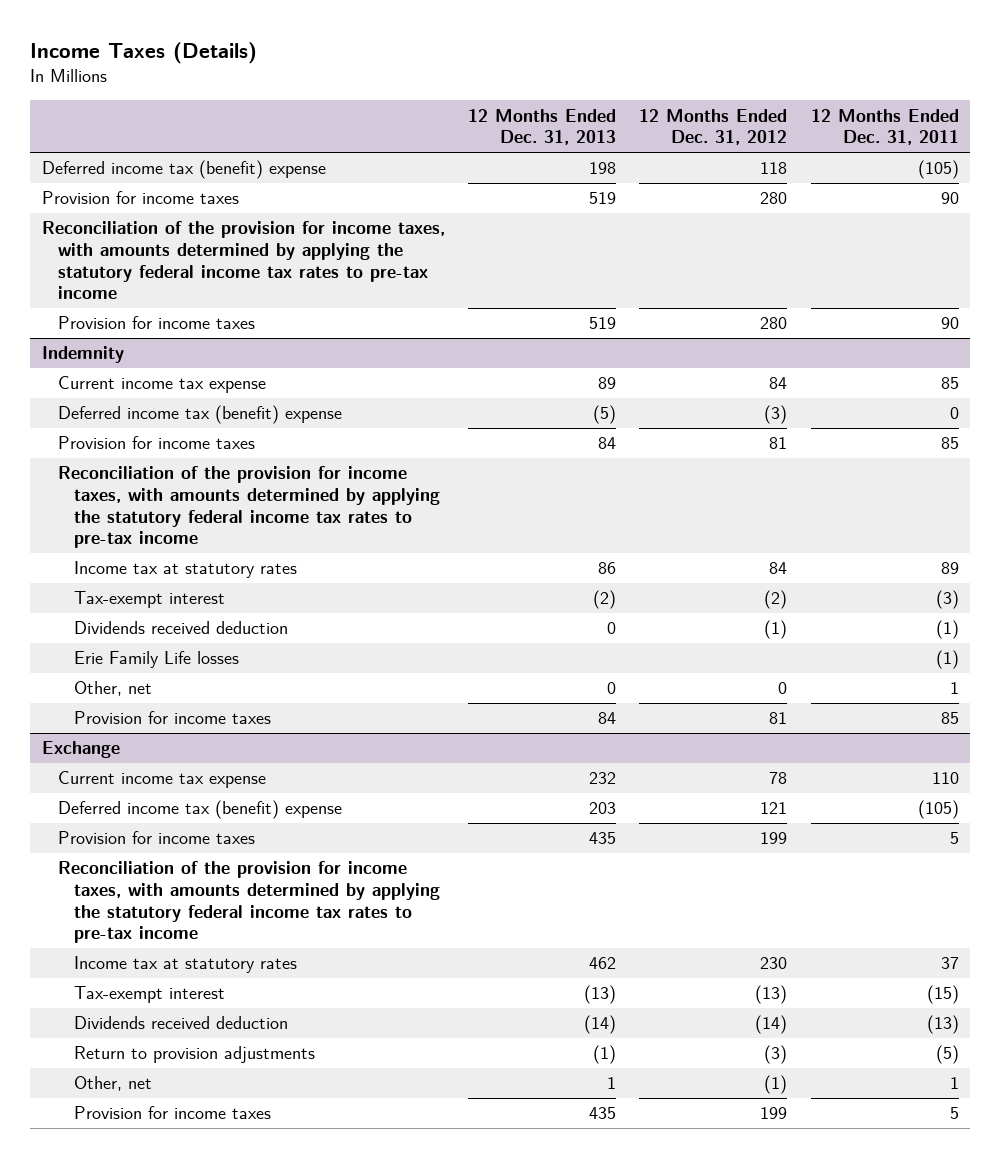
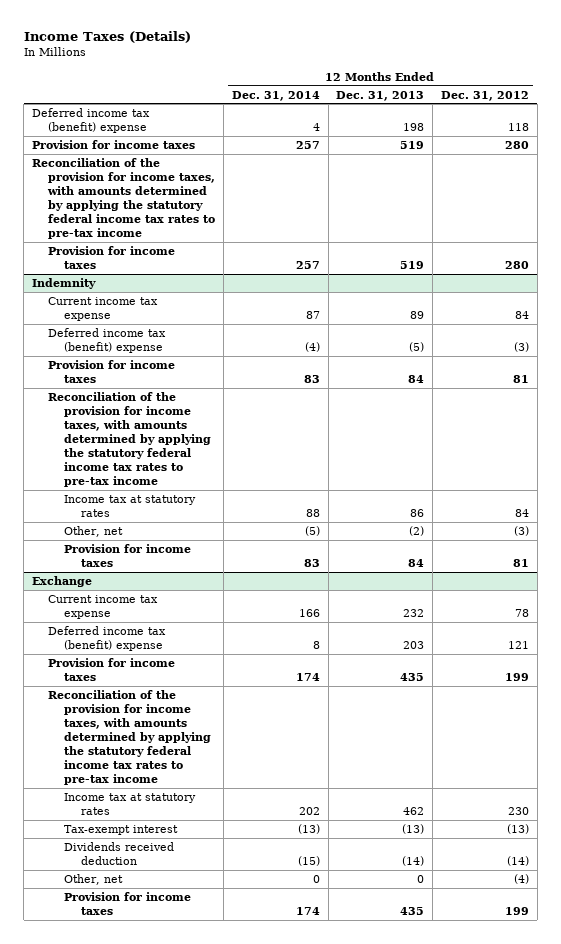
- | 12 Months Ended Dec. 31, 2013 | 12 Months Ended Dec. 31, 2012 | 12 Months Ended Dec. 31, 2011
+ | 12 Months Ended Dec. 31, 2014 | 12 Months Ended Dec. 31, 2013 | 12 Months Ended Dec. 31, 2012
@ Indemnity
- Tax-exempt interest | (2) | (2) | (3)
- Dividends received deduction | 0 | (1) | (1)
- Erie Family Life losses | | | (1)
- Other, net | 0 | 0 | 1
+ Other, net | (5) | (2) | (3)
@ Exchange
- Return to provision adjustments | (1) | (3) | (5)
- Other, net | 1 | (1) | 1
+ Other, net | 0 | 0 | (4)

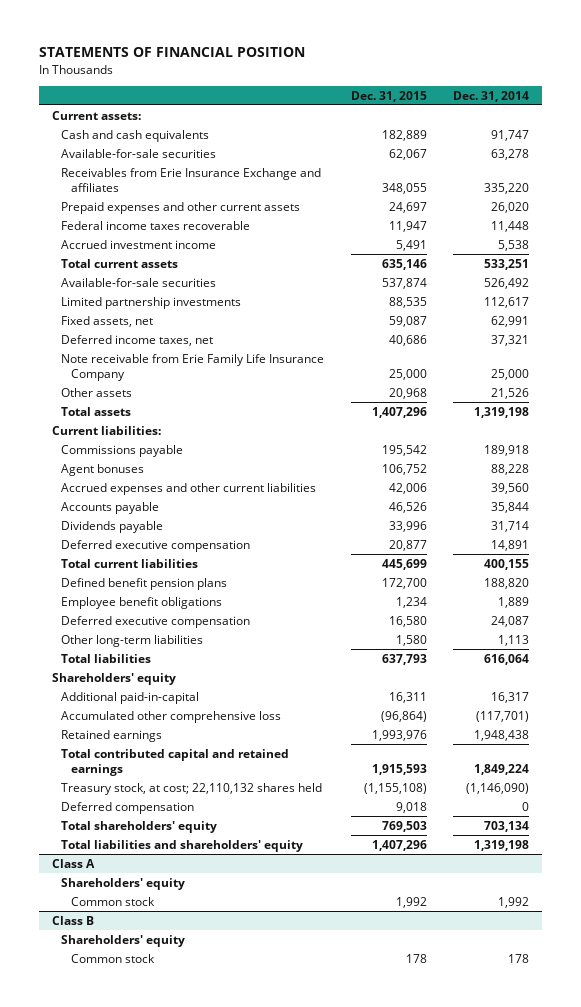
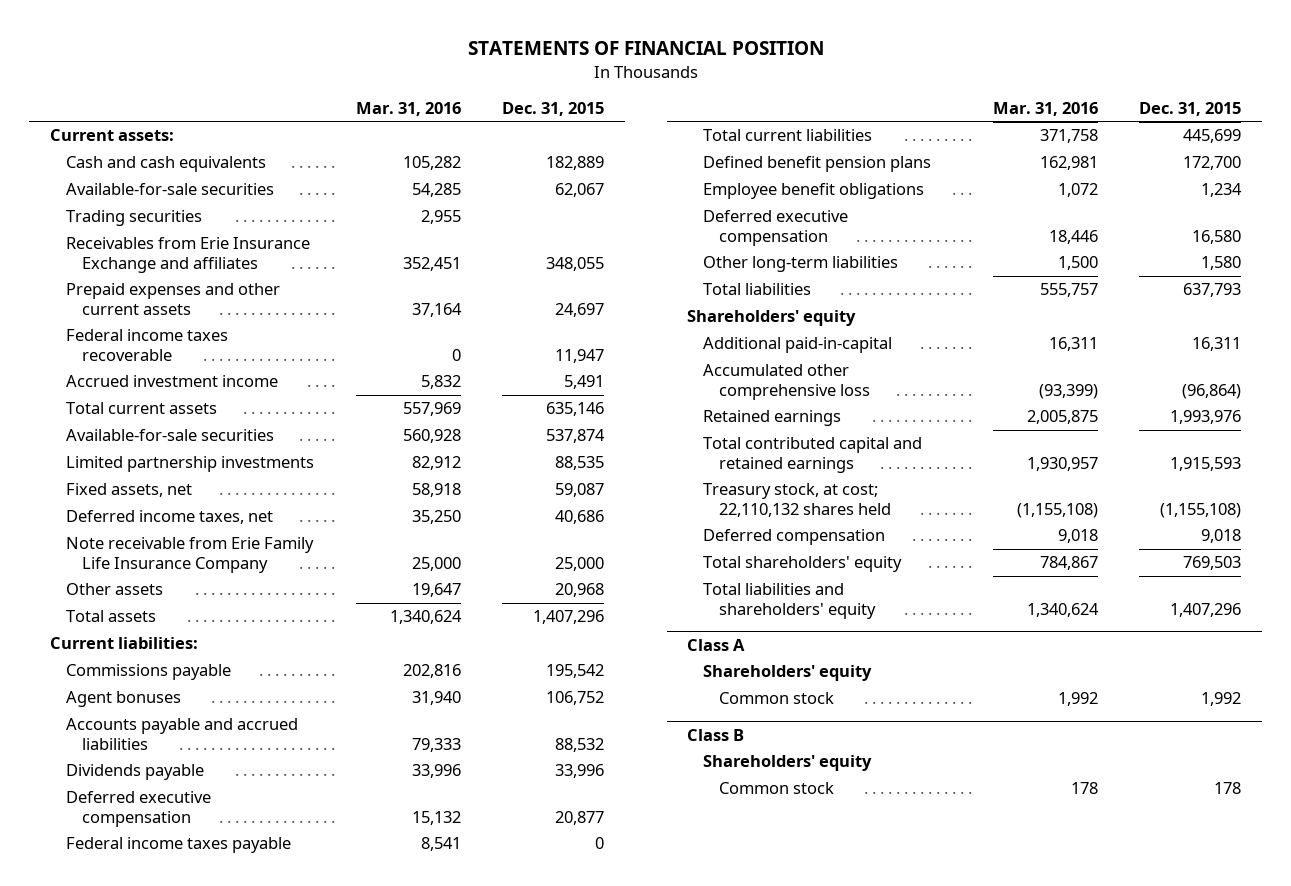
- | Dec. 31, 2015 | Dec. 31, 2014
+ | Mar. 31, 2016 | Dec. 31, 2015
+ Trading securities | 2,955 |
- Accrued expenses and other current liabilities | 42,006 | 39,560
- Accounts payable | 46,526 | 35,844
+ Accounts payable and accrued liabilities | 79,333 | 88,532
+ Federal income taxes payable | 8,541 | 0

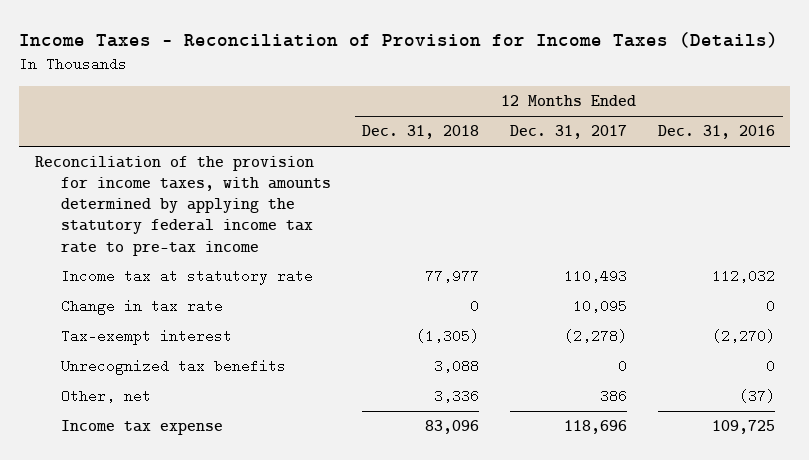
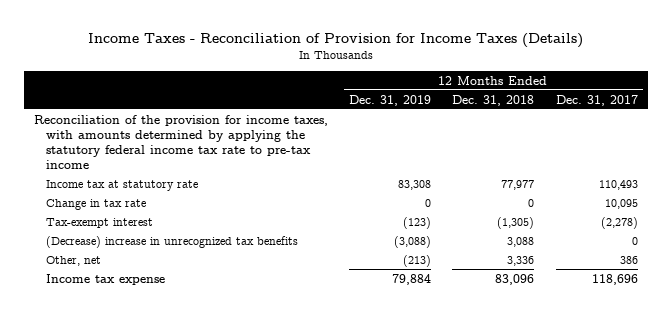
- | 12 Months Ended Dec. 31, 2018 | 12 Months Ended Dec. 31, 2017 | 12 Months Ended Dec. 31, 2016
+ | 12 Months Ended Dec. 31, 2019 | 12 Months Ended Dec. 31, 2018 | 12 Months Ended Dec. 31, 2017
- Unrecognized tax benefits | 3,088 | 0 | 0
+ (Decrease) increase in unrecognized tax benefits | (3,088) | 3,088 | 0

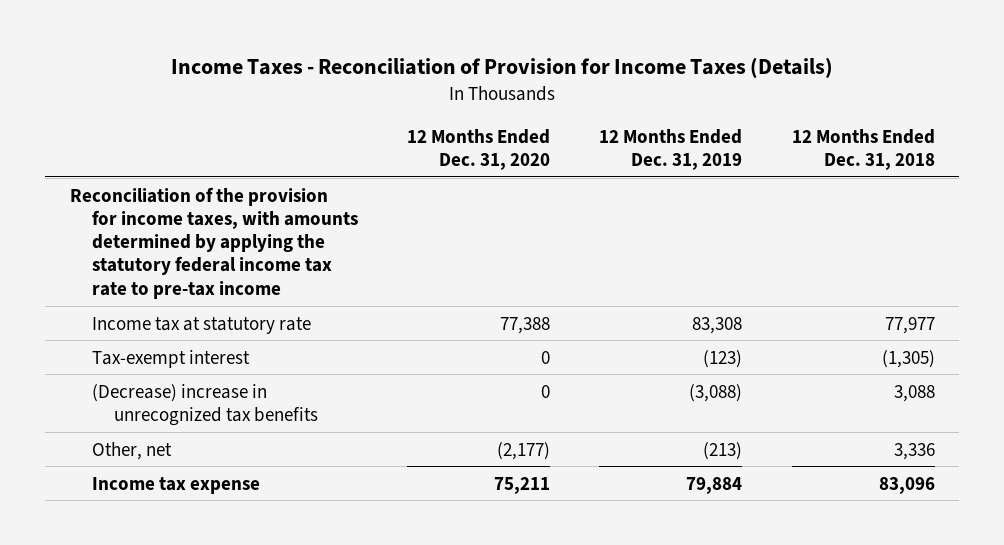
- | 12 Months Ended Dec. 31, 2019 | 12 Months Ended Dec. 31, 2018 | 12 Months Ended Dec. 31, 2017
+ | 12 Months Ended Dec. 31, 2020 | 12 Months Ended Dec. 31, 2019 | 12 Months Ended Dec. 31, 2018
- Change in tax rate | 0 | 0 | 10,095

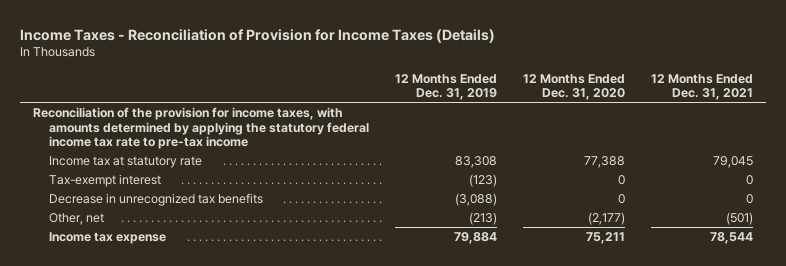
- | 12 Months Ended Dec. 31, 2020 | 12 Months Ended Dec. 31, 2019 | 12 Months Ended Dec. 31, 2018
+ | 12 Months Ended Dec. 31, 2019 | 12 Months Ended Dec. 31, 2020 | 12 Months Ended Dec. 31, 2021
- (Decrease) increase in unrecognized tax benefits | 0 | (3,088) | 3,088
+ Decrease in unrecognized tax benefits | (3,088) | 0 | 0

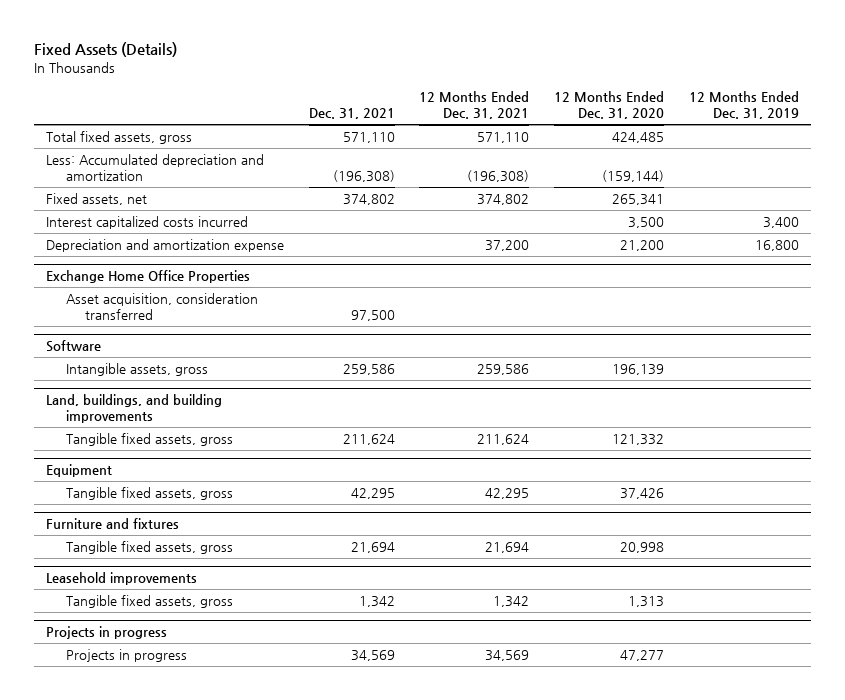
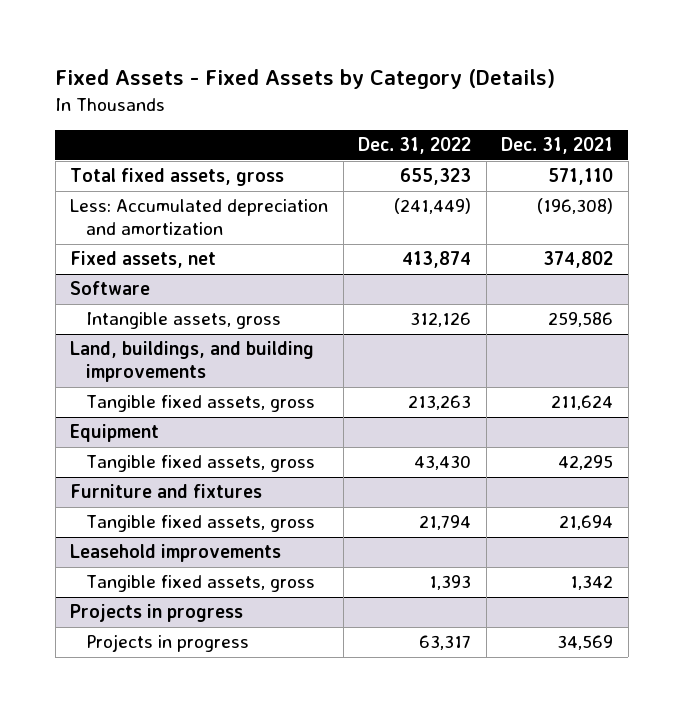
- Fixed Assets (Details)
+ Fixed Assets - Fixed Assets by Category (Details)
- | Dec. 31, 2021 | 12 Months Ended Dec. 31, 2021 | 12 Months Ended Dec. 31, 2020 | 12 Months Ended Dec. 31, 2019
+ | Dec. 31, 2022 | Dec. 31, 2021
- Interest capitalized costs incurred | | | 3,500 | 3,400
- Depreciation and amortization expense | | 37,200 | 21,200 | 16,800
- Exchange Home Office Properties
- Asset acquisition, consideration transferred | 97,500 | | |

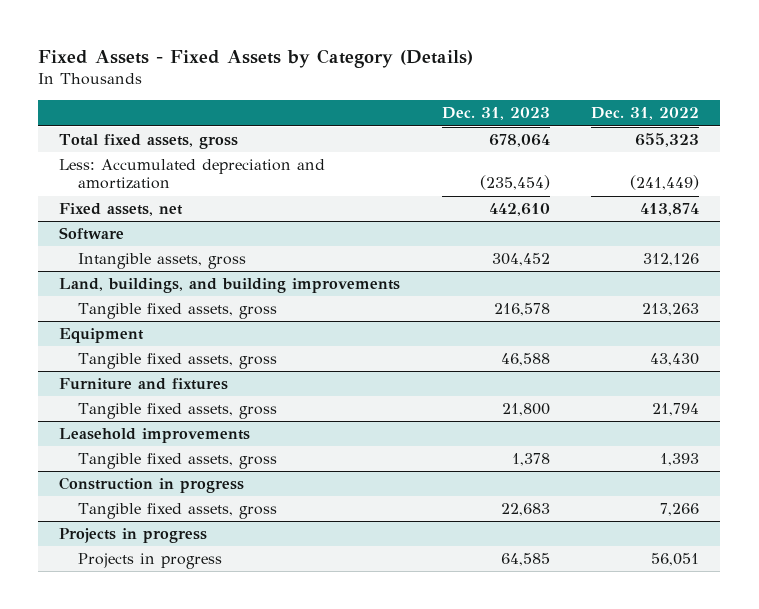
- | Dec. 31, 2022 | Dec. 31, 2021
+ | Dec. 31, 2023 | Dec. 31, 2022
+ Construction in progress
+ Tangible fixed assets, gross | 22,683 | 7,266
@ Projects in progress
- Projects in progress | 63,317 | 34,569
+ Projects in progress | 64,585 | 56,051

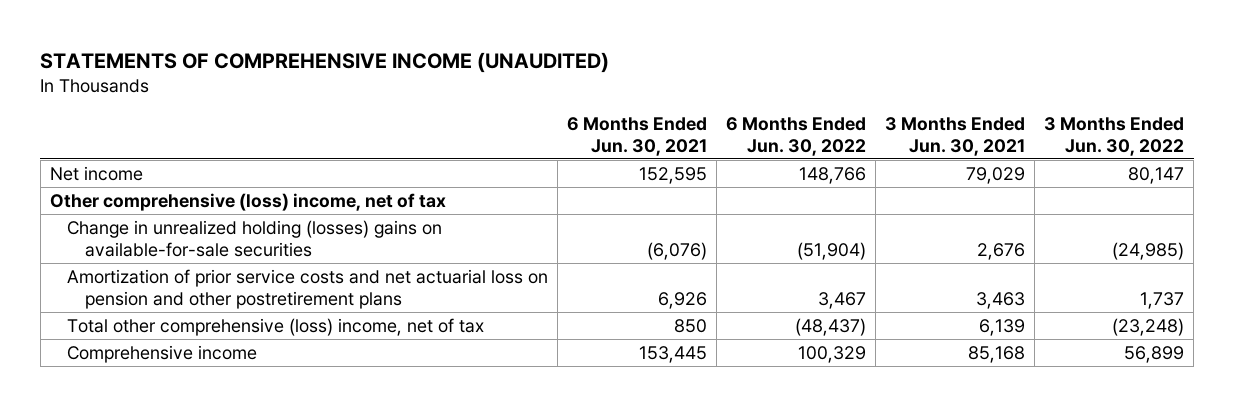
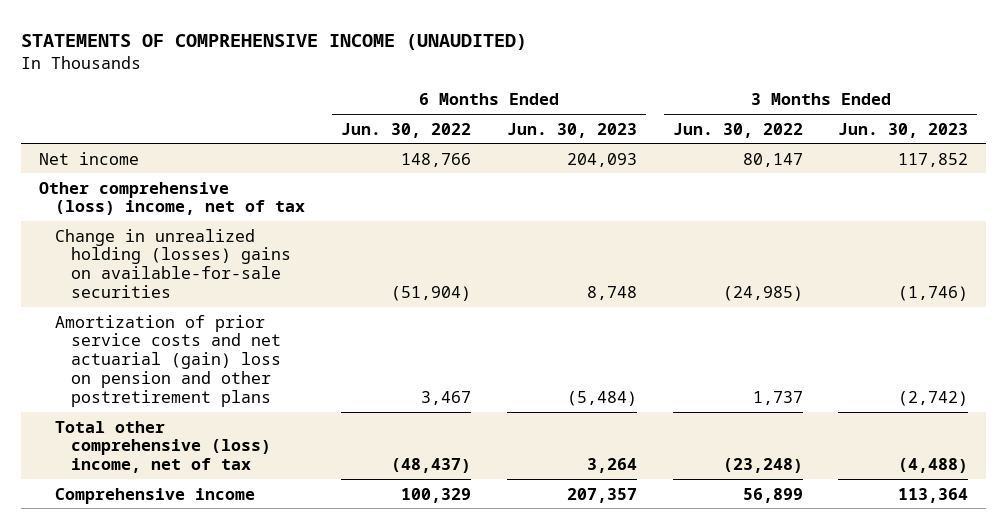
- | 6 Months Ended Jun. 30, 2021 | 6 Months Ended Jun. 30, 2022 | 3 Months Ended Jun. 30, 2021 | 3 Months Ended Jun. 30, 2022
+ | 6 Months Ended Jun. 30, 2022 | 6 Months Ended Jun. 30, 2023 | 3 Months Ended Jun. 30, 2022 | 3 Months Ended Jun. 30, 2023
- Amortization of prior service costs and net actuarial loss on pension and other postretirement plans | 6,926 | 3,467 | 3,463 | 1,737
+ Amortization of prior service costs and net actuarial (gain) loss on pension and other postretirement plans | 3,467 | (5,484) | 1,737 | (2,742)

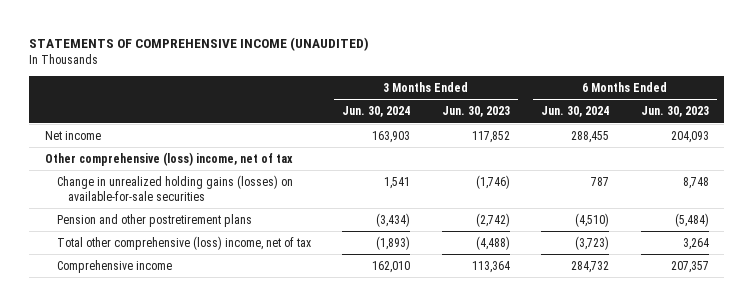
- | 6 Months Ended Jun. 30, 2022 | 6 Months Ended Jun. 30, 2023 | 3 Months Ended Jun. 30, 2022 | 3 Months Ended Jun. 30, 2023
+ | 3 Months Ended Jun. 30, 2024 | 3 Months Ended Jun. 30, 2023 | 6 Months Ended Jun. 30, 2024 | 6 Months Ended Jun. 30, 2023
- Change in unrealized holding (losses) gains on available-for-sale securities | (51,904) | 8,748 | (24,985) | (1,746)
- Amortization of prior service costs and net actuarial (gain) loss on pension and other postretirement plans | 3,467 | (5,484) | 1,737 | (2,742)
+ Change in unrealized holding gains (losses) on available-for-sale securities | 1,541 | (1,746) | 787 | 8,748
+ Pension and other postretirement plans | (3,434) | (2,742) | (4,510) | (5,484)

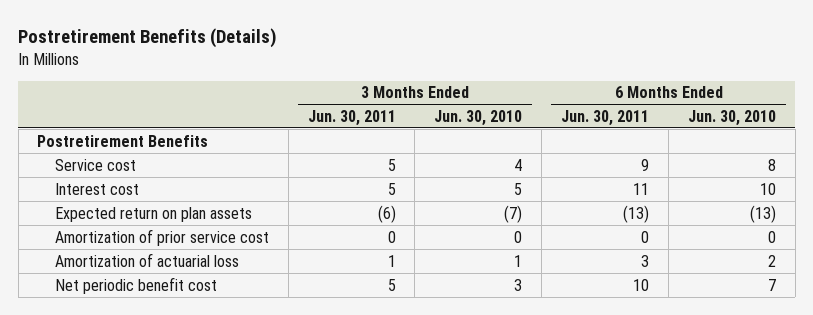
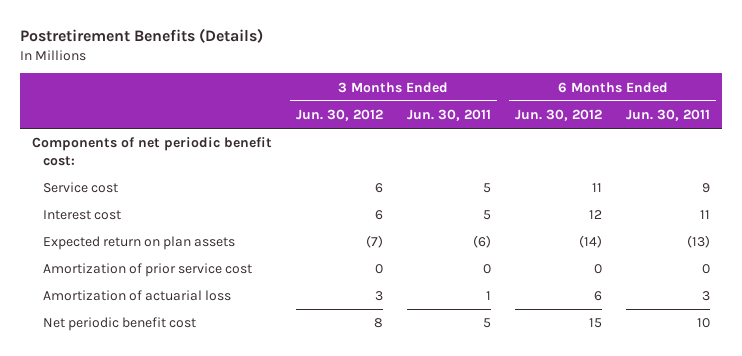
- | 3 Months Ended Jun. 30, 2011 | 3 Months Ended Jun. 30, 2010 | 6 Months Ended Jun. 30, 2011 | 6 Months Ended Jun. 30, 2010
+ | 3 Months Ended Jun. 30, 2012 | 3 Months Ended Jun. 30, 2011 | 6 Months Ended Jun. 30, 2012 | 6 Months Ended Jun. 30, 2011
- Postretirement Benefits
+ Components of net periodic benefit cost:

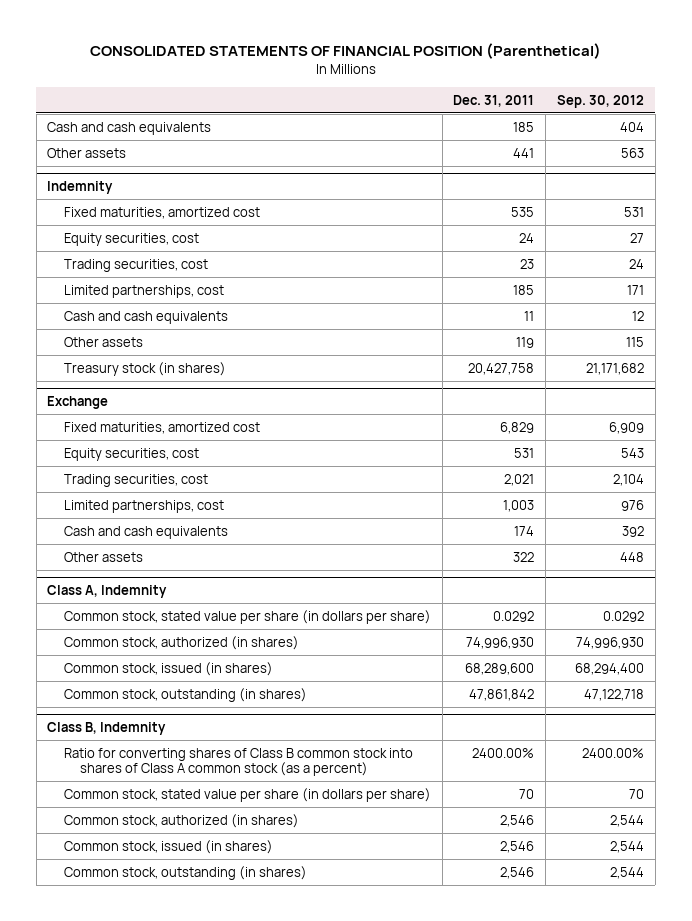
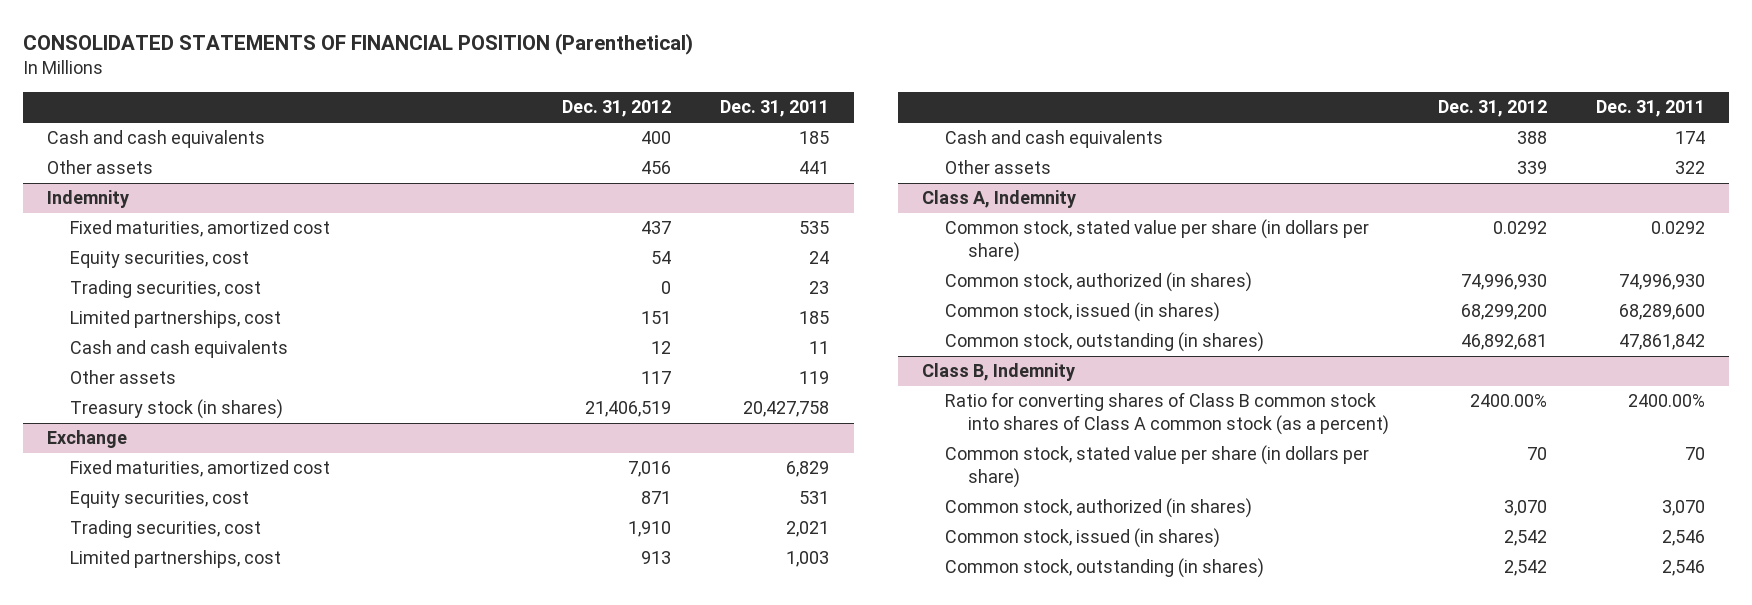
- | Dec. 31, 2011 | Sep. 30, 2012
+ | Dec. 31, 2012 | Dec. 31, 2011
@ Class B, Indemnity
- Common stock, authorized (in shares) | 2,546 | 2,544
+ Common stock, authorized (in shares) | 3,070 | 3,070

